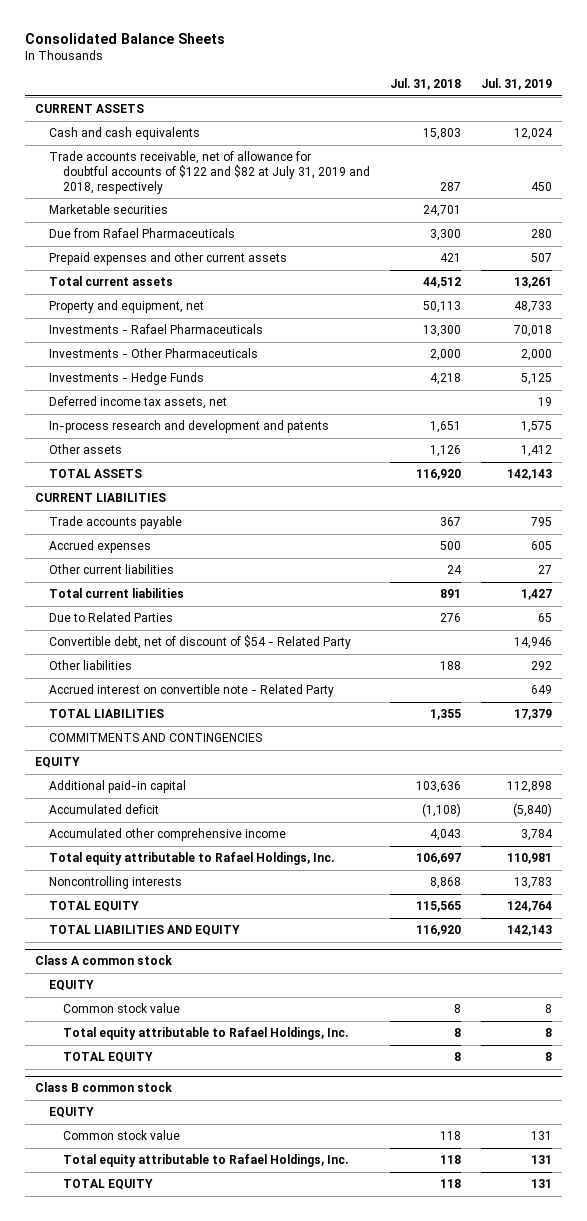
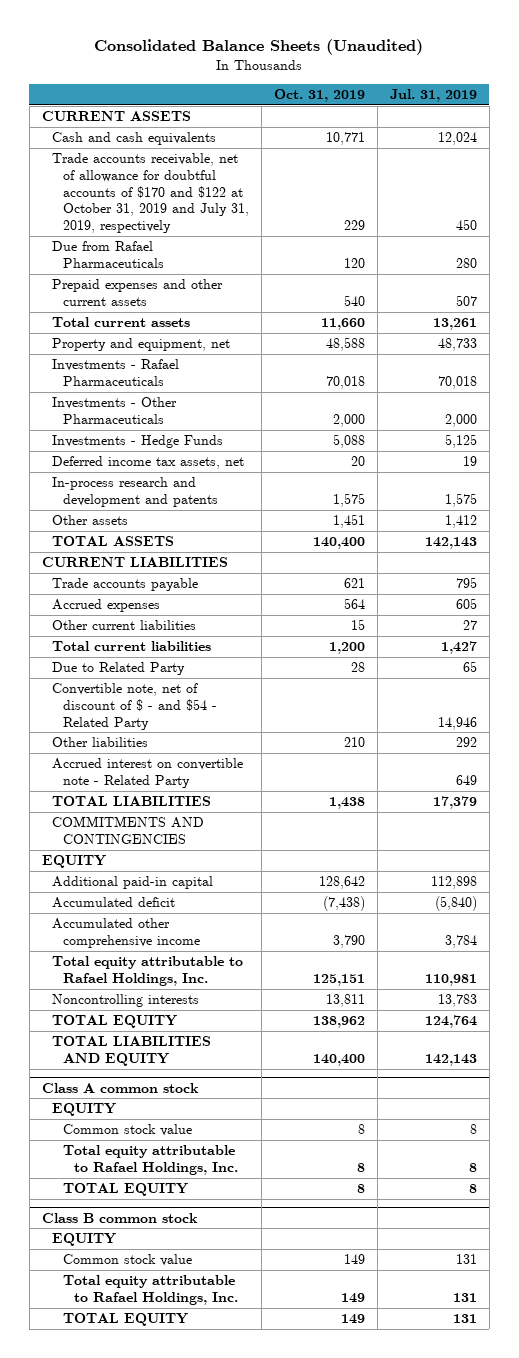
- Consolidated Balance Sheets
+ Consolidated Balance Sheets (Unaudited)
- | Jul. 31, 2018 | Jul. 31, 2019
+ | Oct. 31, 2019 | Jul. 31, 2019
- Trade accounts receivable, net of allowance for doubtful accounts of $122 and $82 at July 31, 2019 and 2018, respectively | 287 | 450
- Marketable securities | 24,701 |
+ Trade accounts receivable, net of allowance for doubtful accounts of $170 and $122 at October 31, 2019 and July 31, 2019, respectively | 229 | 450
- Due to Related Parties | 276 | 65
- Convertible debt, net of discount of $54 - Related Party | | 14,946
+ Due to Related Party | 28 | 65
+ Convertible note, net of discount of $ - and $54 - Related Party | | 14,946

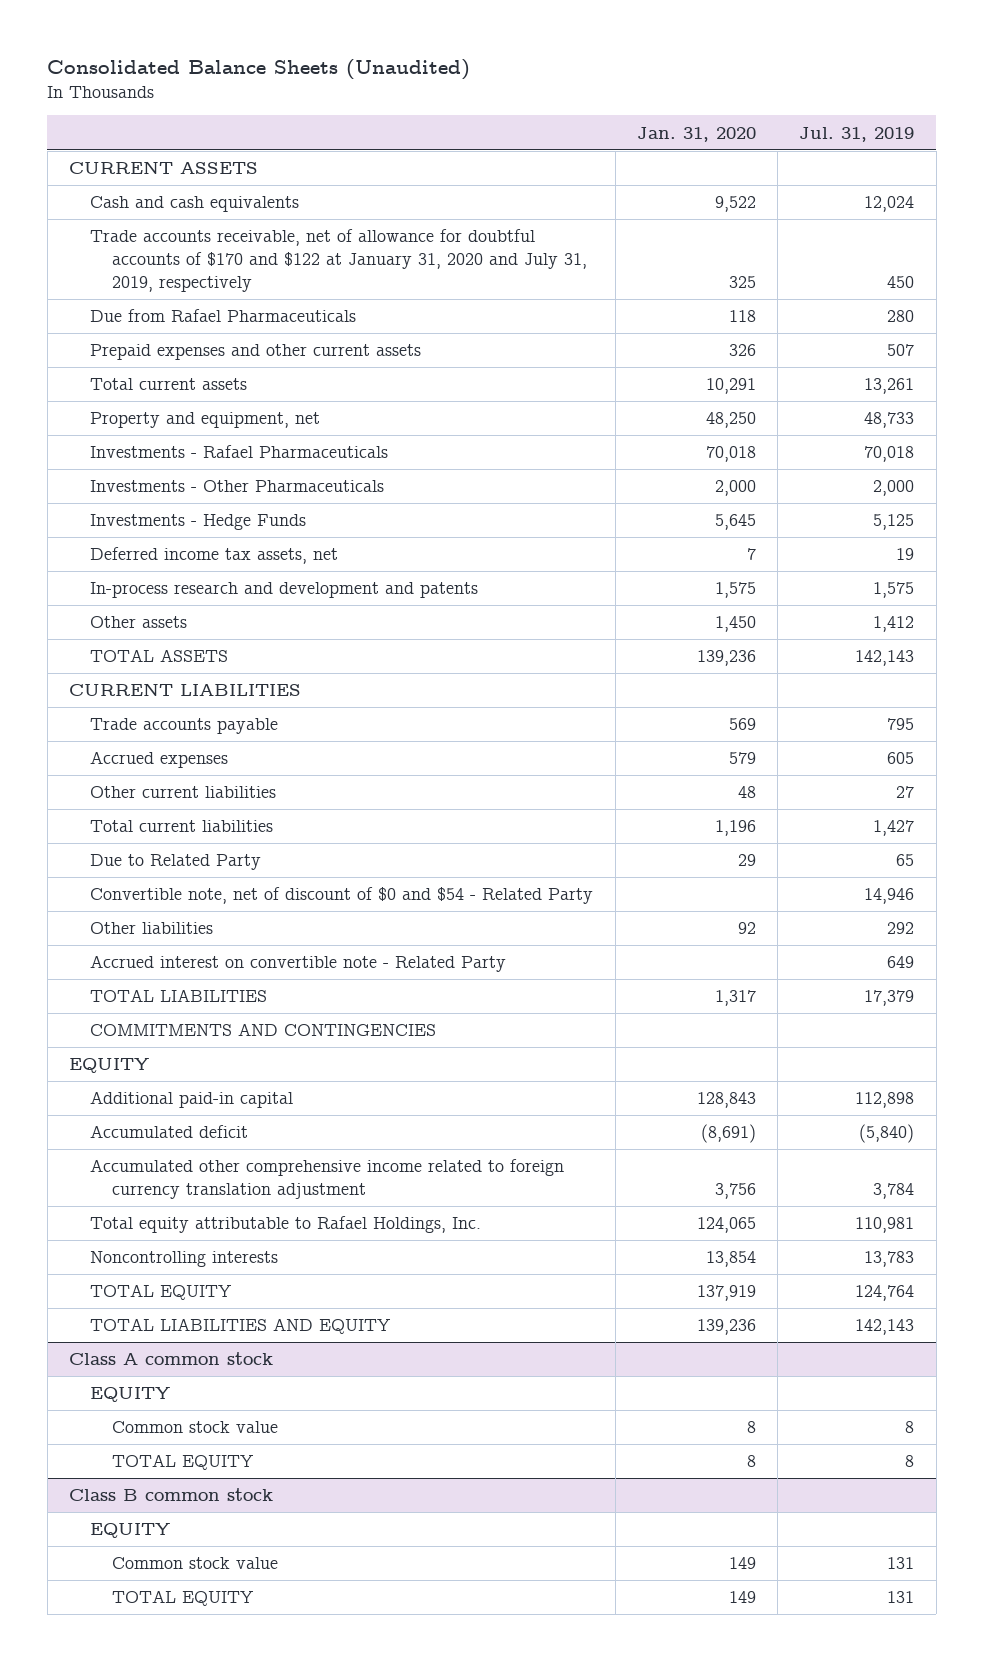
- | Oct. 31, 2019 | Jul. 31, 2019
+ | Jan. 31, 2020 | Jul. 31, 2019
- Trade accounts receivable, net of allowance for doubtful accounts of $170 and $122 at October 31, 2019 and July 31, 2019, respectively | 229 | 450
+ Trade accounts receivable, net of allowance for doubtful accounts of $170 and $122 at January 31, 2020 and July 31, 2019, respectively | 325 | 450
- Convertible note, net of discount of $ - and $54 - Related Party | | 14,946
+ Convertible note, net of discount of $0 and $54 - Related Party | | 14,946
- Accumulated other comprehensive income | 3,790 | 3,784
+ Accumulated other comprehensive income related to foreign currency translation adjustment | 3,756 | 3,784
@ Class A common stock
- Total equity attributable to Rafael Holdings, Inc. | 8 | 8
@ Class B common stock
- Total equity attributable to Rafael Holdings, Inc. | 149 | 131

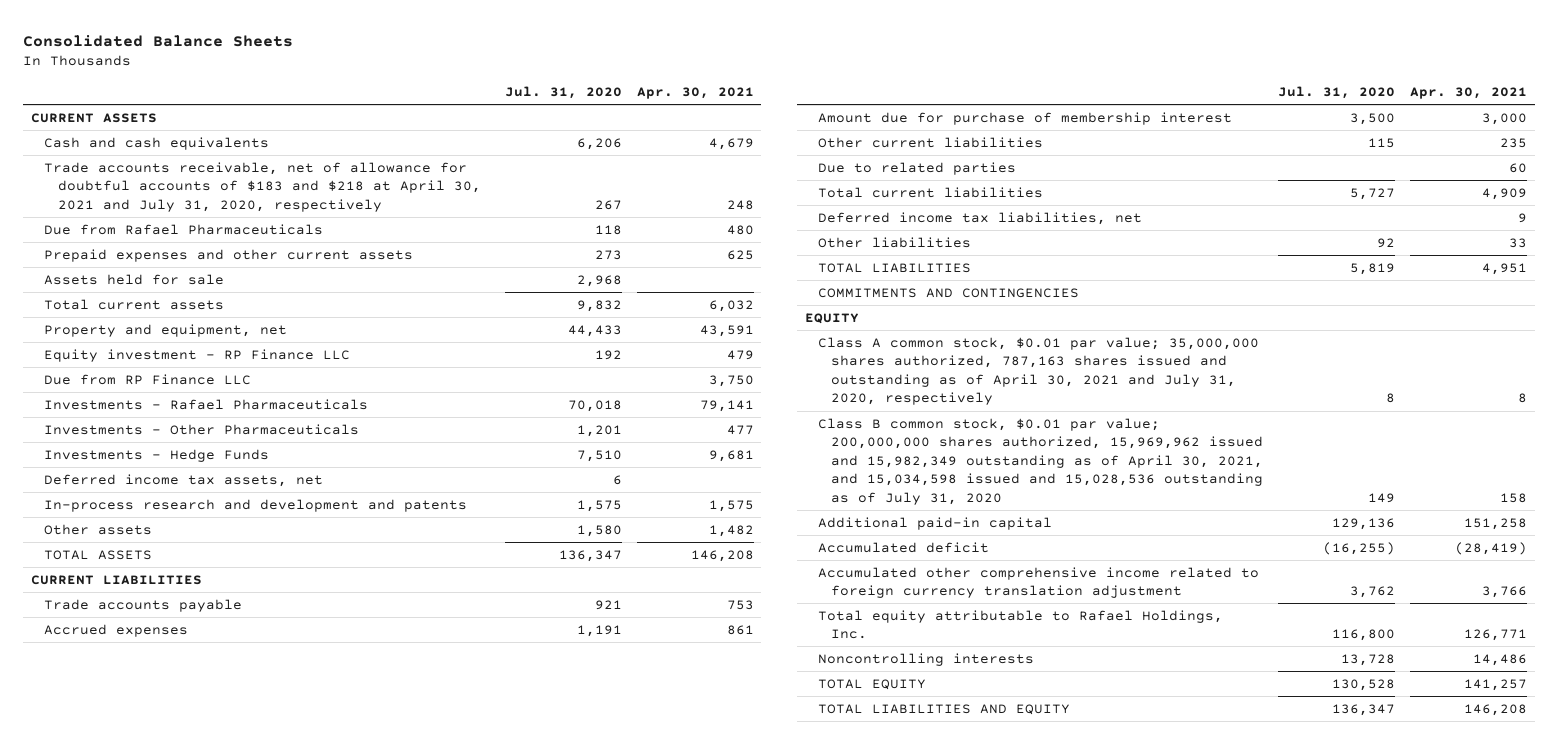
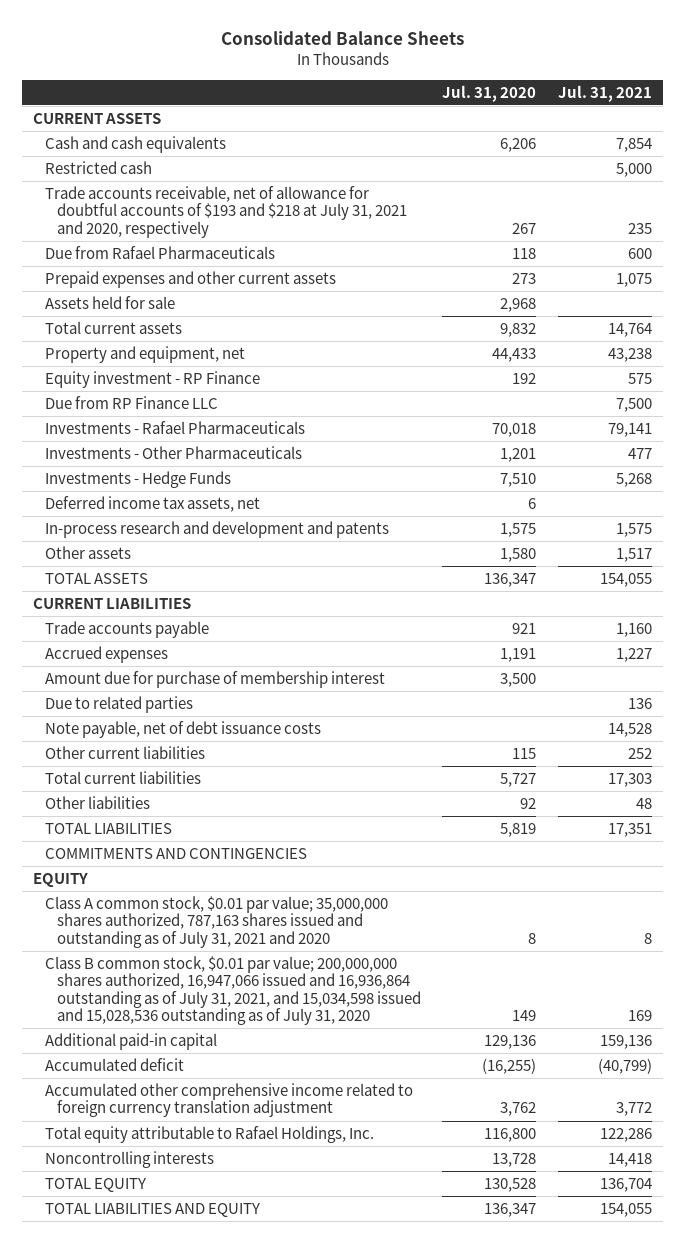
- | Jul. 31, 2020 | Apr. 30, 2021
+ | Jul. 31, 2020 | Jul. 31, 2021
- Trade accounts receivable, net of allowance for doubtful accounts of $183 and $218 at April 30, 2021 and July 31, 2020, respectively | 267 | 248
+ Restricted cash | | 5,000
+ Trade accounts receivable, net of allowance for doubtful accounts of $193 and $218 at July 31, 2021 and 2020, respectively | 267 | 235
- Equity investment - RP Finance LLC | 192 | 479
+ Equity investment - RP Finance | 192 | 575
+ Note payable, net of debt issuance costs | | 14,528
moved down: Other current liabilities | 115 | 252
- Deferred income tax liabilities, net | | 9
- Class A common stock, $0.01 par value; 35,000,000 shares authorized, 787,163 shares issued and outstanding as of April 30, 2021 and July 31, 2020, respectively | 8 | 8
- Class B common stock, $0.01 par value; 200,000,000 shares authorized, 15,969,962 issued and 15,982,349 outstanding as of April 30, 2021, and 15,034,598 issued and 15,028,536 outstanding as of July 31, 2020 | 149 | 158
+ Class A common stock, $0.01 par value; 35,000,000 shares authorized, 787,163 shares issued and outstanding as of July 31, 2021 and 2020 | 8 | 8
+ Class B common stock, $0.01 par value; 200,000,000 shares authorized, 16,947,066 issued and 16,936,864 outstanding as of July 31, 2021, and 15,034,598 issued and 15,028,536 outstanding as of July 31, 2020 | 149 | 169

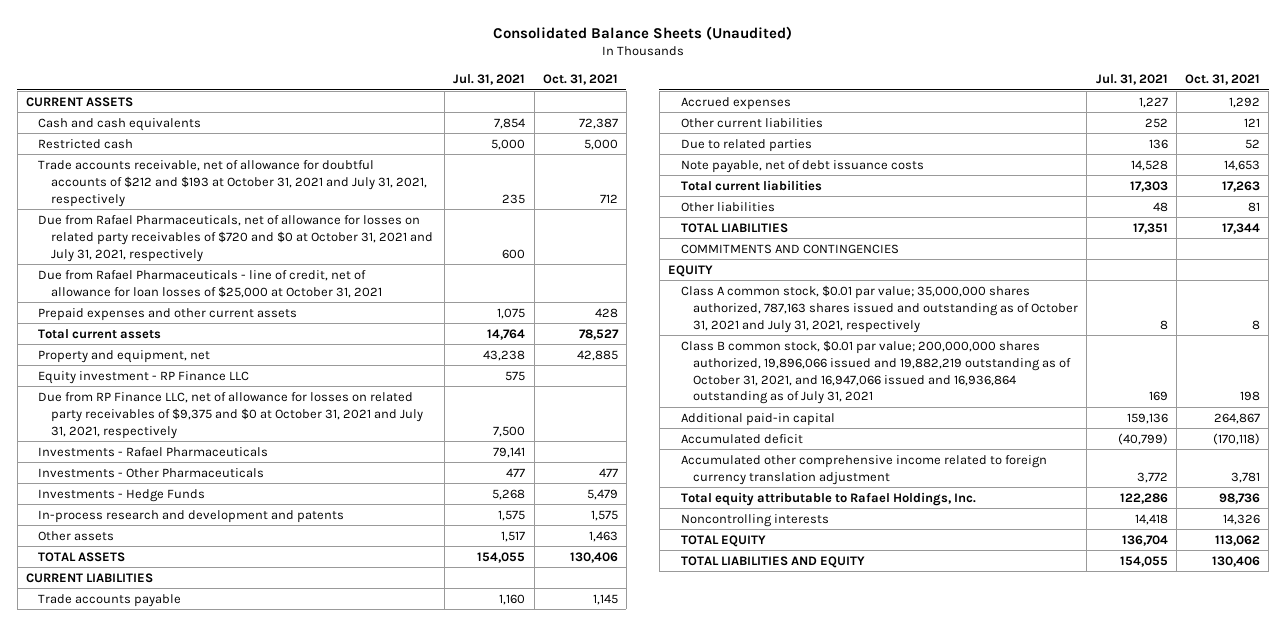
- Consolidated Balance Sheets
+ Consolidated Balance Sheets (Unaudited)
- | Jul. 31, 2020 | Jul. 31, 2021
+ | Jul. 31, 2021 | Oct. 31, 2021
- Trade accounts receivable, net of allowance for doubtful accounts of $193 and $218 at July 31, 2021 and 2020, respectively | 267 | 235
- Due from Rafael Pharmaceuticals | 118 | 600
+ Trade accounts receivable, net of allowance for doubtful accounts of $212 and $193 at October 31, 2021 and July 31, 2021, respectively | 235 | 712
+ Due from Rafael Pharmaceuticals, net of allowance for losses on related party receivables of $720 and $0 at October 31, 2021 and July 31, 2021, respectively | 600 |
+ Due from Rafael Pharmaceuticals - line of credit, net of allowance for loan losses of $25,000 at October 31, 2021
- Assets held for sale | 2,968 |
- Equity investment - RP Finance | 192 | 575
- Due from RP Finance LLC | | 7,500
+ Equity investment - RP Finance LLC | 575 |
+ Due from RP Finance LLC, net of allowance for losses on related party receivables of $9,375 and $0 at October 31, 2021 and July 31, 2021, respectively | 7,500 |
- Deferred income tax assets, net | 6 |
- Amount due for purchase of membership interest | 3,500 |
moved up: Other current liabilities | 252 | 121
- Class A common stock, $0.01 par value; 35,000,000 shares authorized, 787,163 shares issued and outstanding as of July 31, 2021 and 2020 | 8 | 8
- Class B common stock, $0.01 par value; 200,000,000 shares authorized, 16,947,066 issued and 16,936,864 outstanding as of July 31, 2021, and 15,034,598 issued and 15,028,536 outstanding as of July 31, 2020 | 149 | 169
+ Class A common stock, $0.01 par value; 35,000,000 shares authorized, 787,163 shares issued and outstanding as of October 31, 2021 and July 31, 2021, respectively | 8 | 8
+ Class B common stock, $0.01 par value; 200,000,000 shares authorized, 19,896,066 issued and 19,882,219 outstanding as of October 31, 2021, and 16,947,066 issued and 16,936,864 outstanding as of July 31, 2021 | 169 | 198

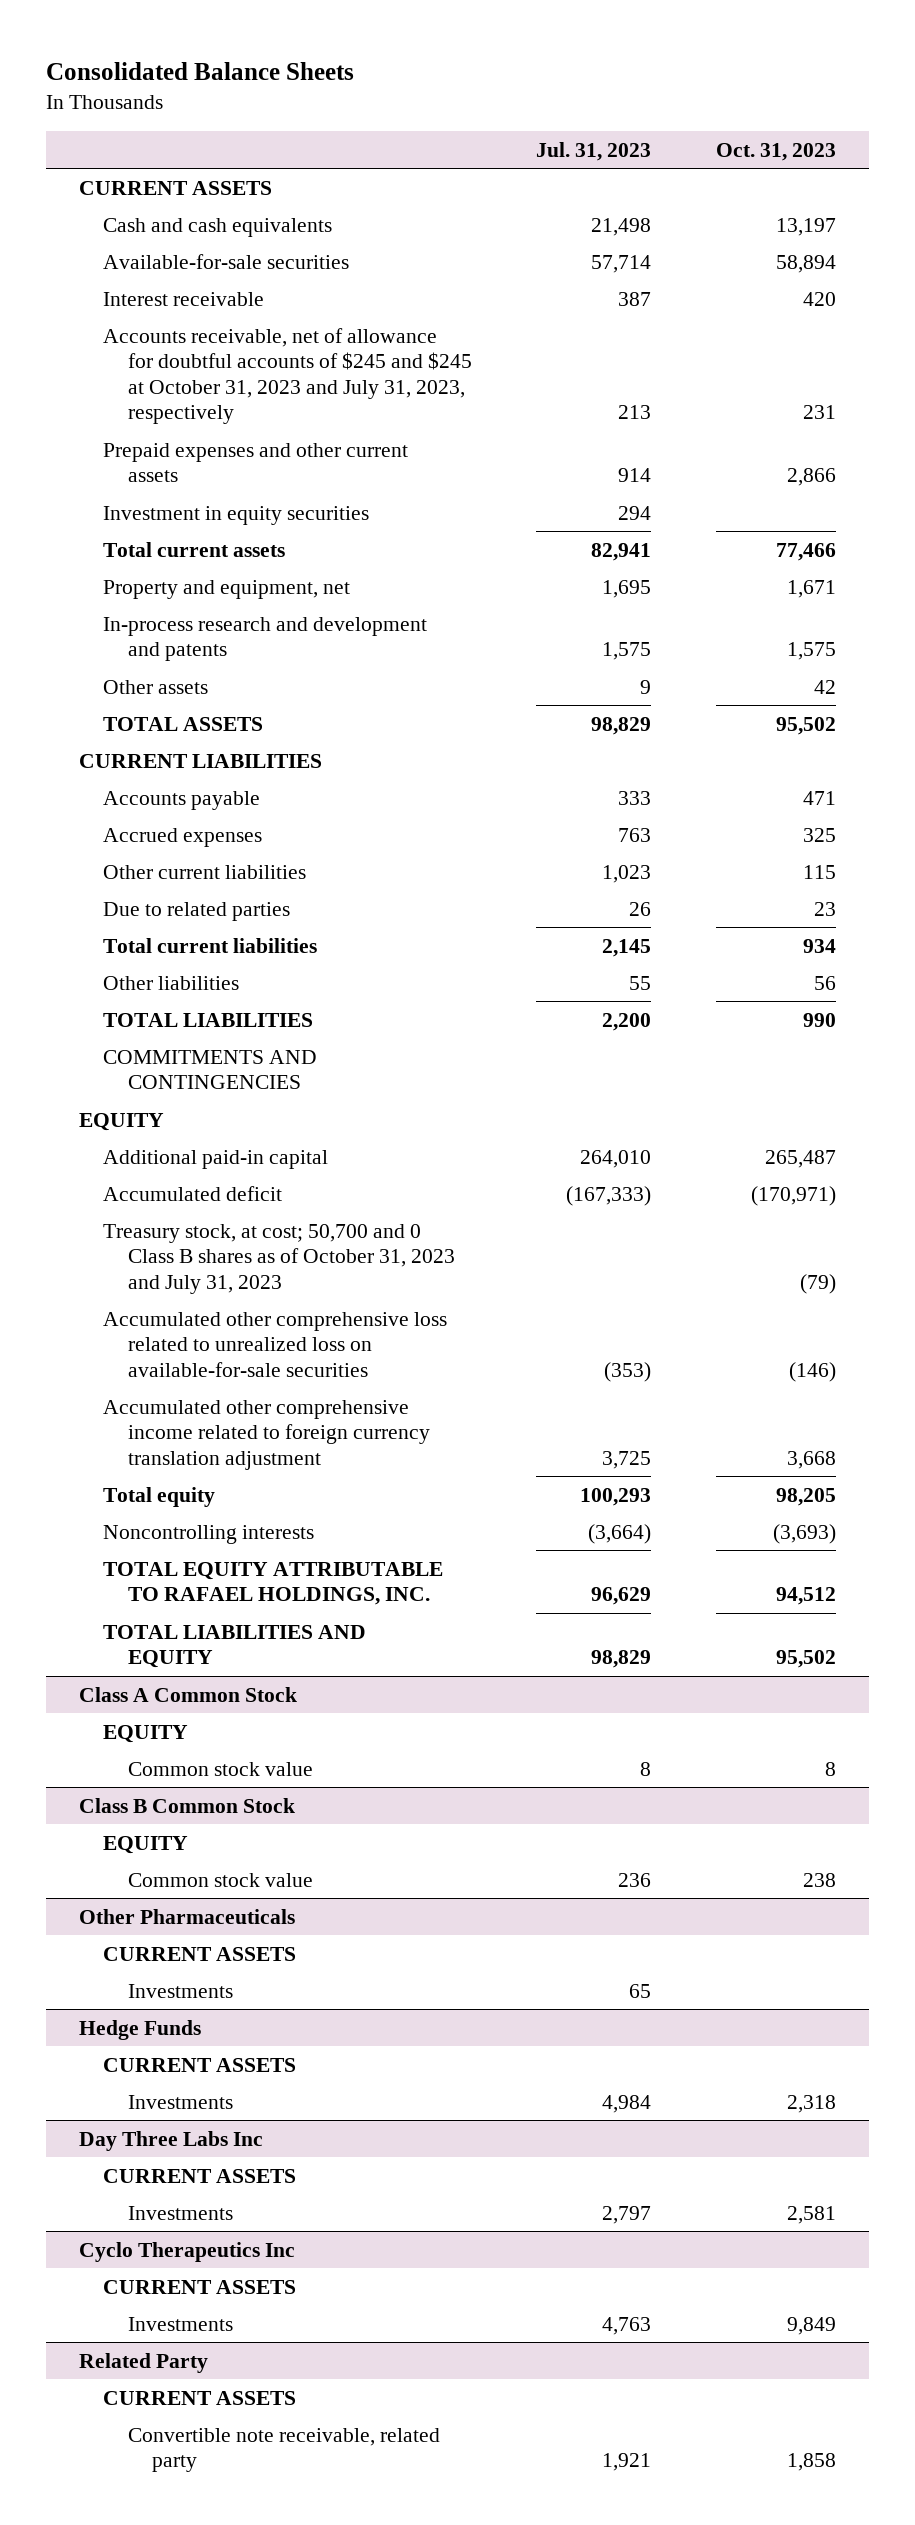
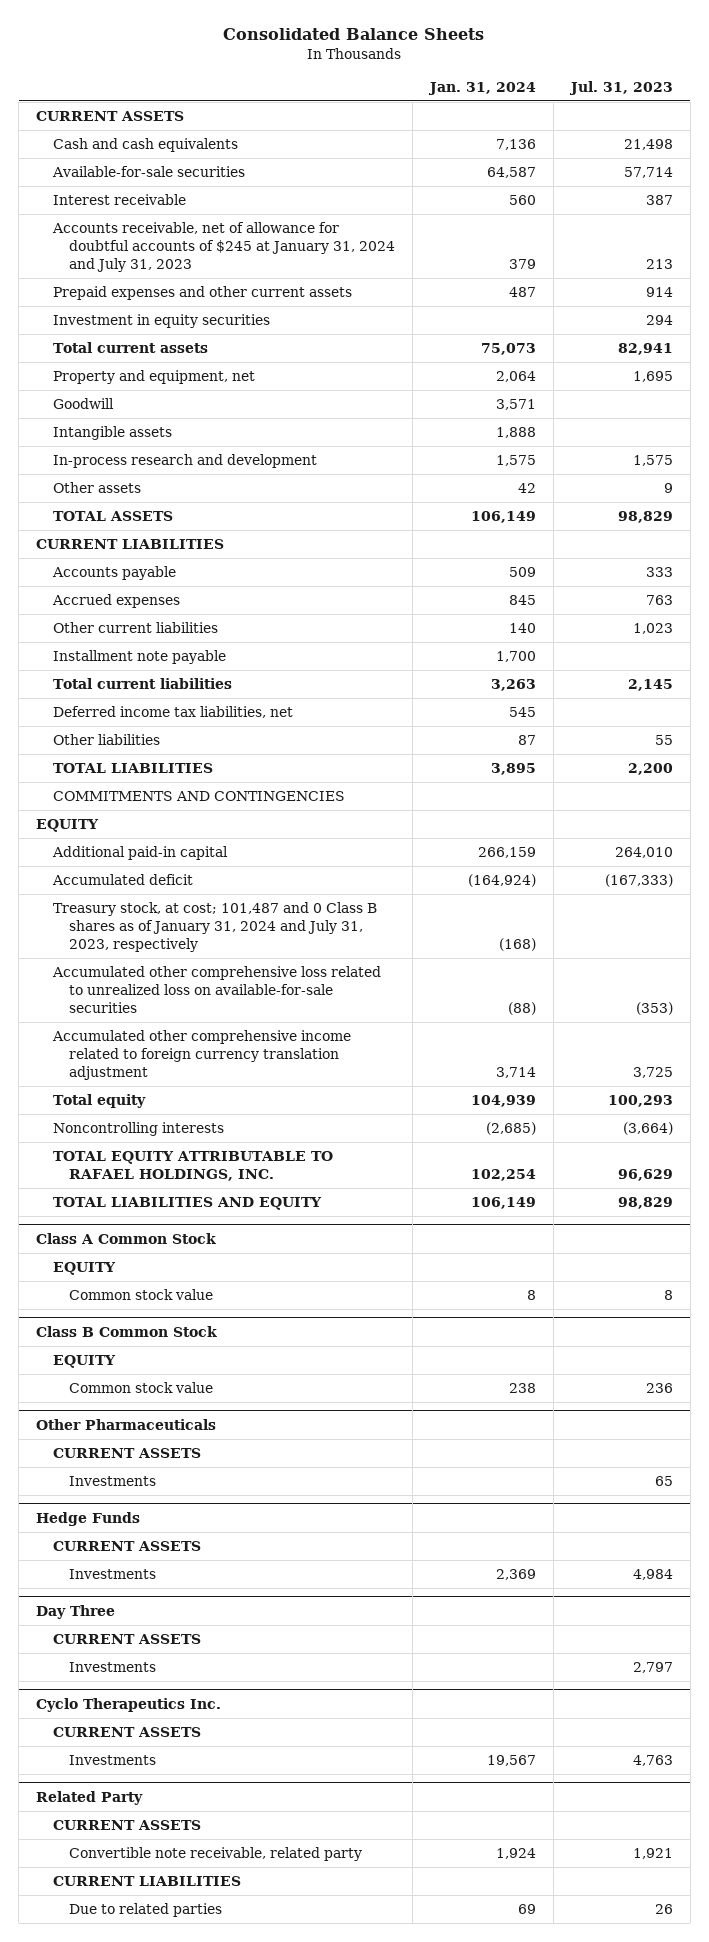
- | Jul. 31, 2023 | Oct. 31, 2023
+ | Jan. 31, 2024 | Jul. 31, 2023
- Accounts receivable, net of allowance for doubtful accounts of $245 and $245 at October 31, 2023 and July 31, 2023, respectively | 213 | 231
+ Accounts receivable, net of allowance for doubtful accounts of $245 at January 31, 2024 and July 31, 2023 | 379 | 213
- In-process research and development and patents | 1,575 | 1,575
+ Goodwill | 3,571 |
+ Intangible assets | 1,888 |
+ In-process research and development | 1,575 | 1,575
- Due to related parties | 26 | 23
+ Installment note payable | 1,700 |
+ Deferred income tax liabilities, net | 545 |
- Treasury stock, at cost; 50,700 and 0 Class B shares as of October 31, 2023 and July 31, 2023 | | (79)
+ Treasury stock, at cost; 101,487 and 0 Class B shares as of January 31, 2024 and July 31, 2023, respectively | (168) |
- Day Three Labs Inc
+ Day Three
- Cyclo Therapeutics Inc
+ Cyclo Therapeutics Inc.
@ Related Party
+ CURRENT LIABILITIES
+ Due to related parties | 69 | 26

